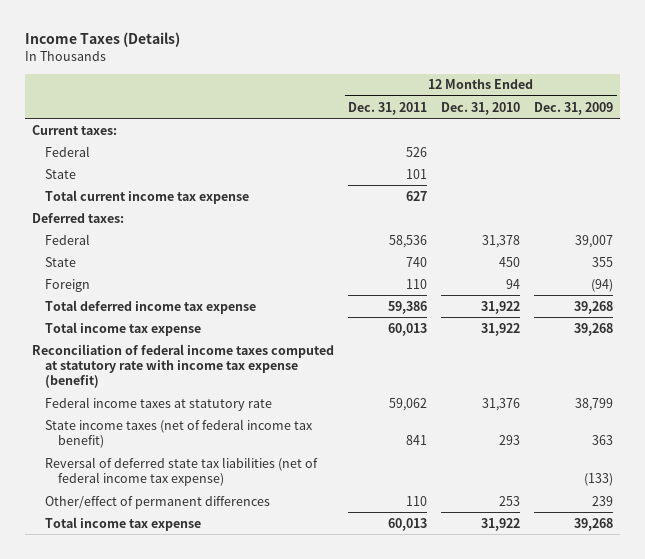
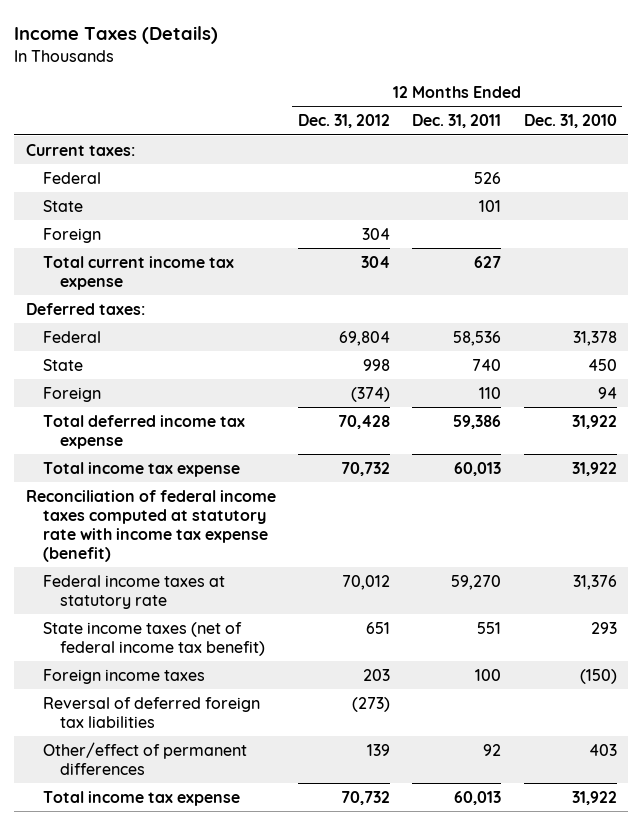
- | 12 Months Ended Dec. 31, 2011 | 12 Months Ended Dec. 31, 2010 | 12 Months Ended Dec. 31, 2009
+ | 12 Months Ended Dec. 31, 2012 | 12 Months Ended Dec. 31, 2011 | 12 Months Ended Dec. 31, 2010
+ Foreign | 304 | |
- Federal income taxes at statutory rate | 59,062 | 31,376 | 38,799
- State income taxes (net of federal income tax benefit) | 841 | 293 | 363
- Reversal of deferred state tax liabilities (net of federal income tax expense) | | | (133)
- Other/effect of permanent differences | 110 | 253 | 239
+ Federal income taxes at statutory rate | 70,012 | 59,270 | 31,376
+ State income taxes (net of federal income tax benefit) | 651 | 551 | 293
+ Foreign income taxes | 203 | 100 | (150)
+ Reversal of deferred foreign tax liabilities | (273) | |
+ Other/effect of permanent differences | 139 | 92 | 403

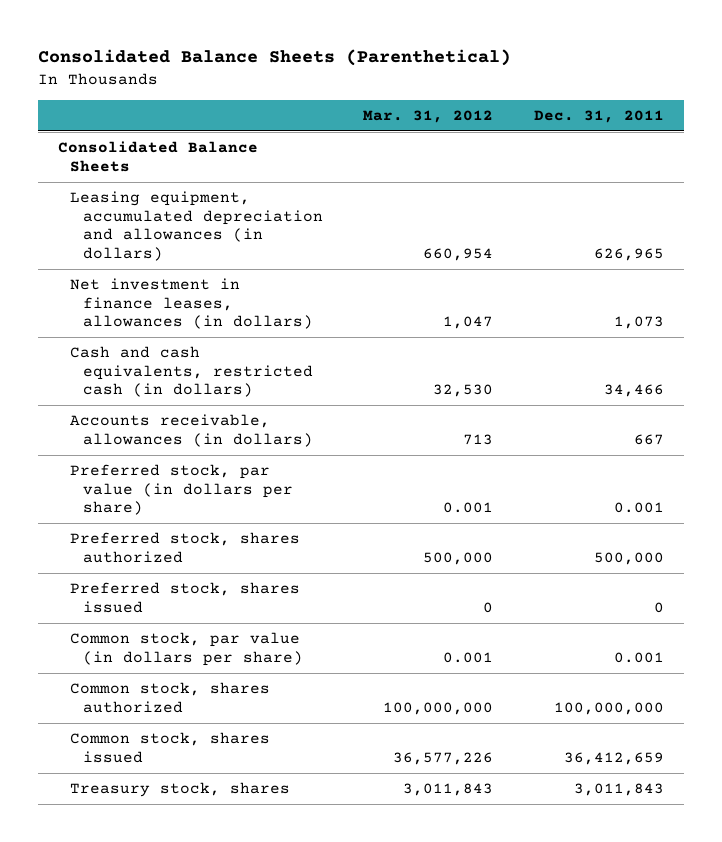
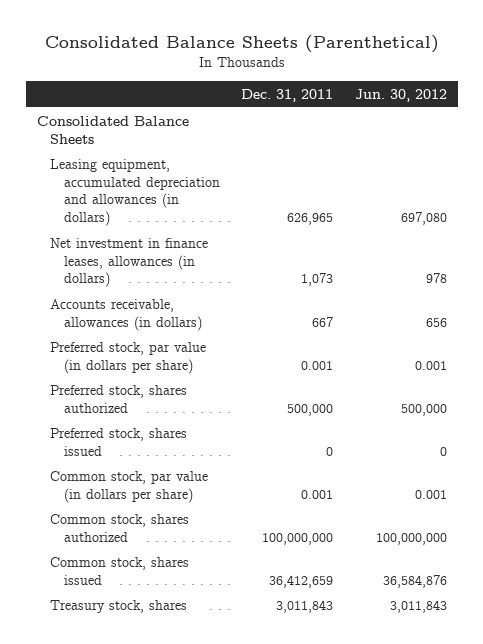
- | Mar. 31, 2012 | Dec. 31, 2011
+ | Dec. 31, 2011 | Jun. 30, 2012
- Cash and cash equivalents, restricted cash (in dollars) | 32,530 | 34,466

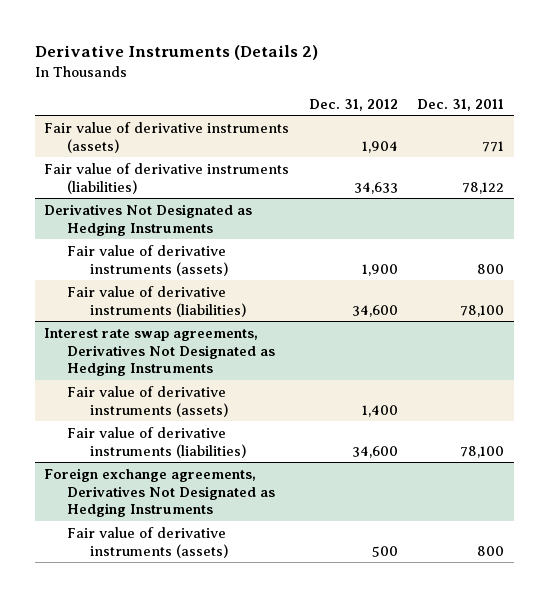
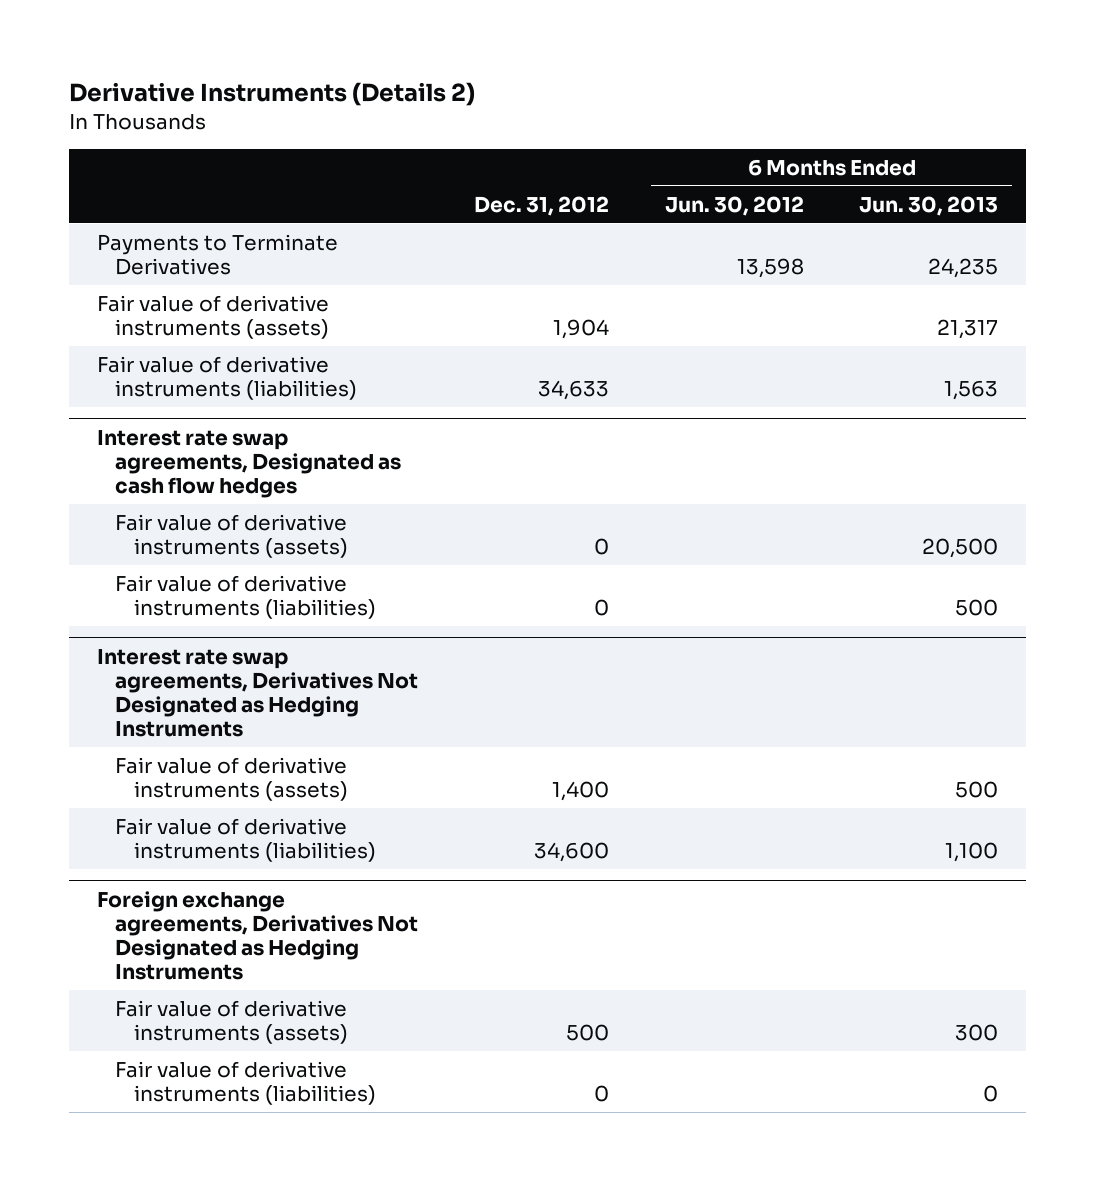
- | Dec. 31, 2012 | Dec. 31, 2011
+ | Dec. 31, 2012 | 6 Months Ended Jun. 30, 2012 | 6 Months Ended Jun. 30, 2013
+ Payments to Terminate Derivatives | | 13,598 | 24,235
- Derivatives Not Designated as Hedging Instruments
- Fair value of derivative instruments (assets) | 1,900 | 800
- Fair value of derivative instruments (liabilities) | 34,600 | 78,100
+ Interest rate swap agreements, Designated as cash flow hedges
+ Fair value of derivative instruments (assets) | 0 | | 20,500
+ Fair value of derivative instruments (liabilities) | 0 | | 500
@ Foreign exchange agreements, Derivatives Not Designated as Hedging Instruments
+ Fair value of derivative instruments (liabilities) | 0 | | 0

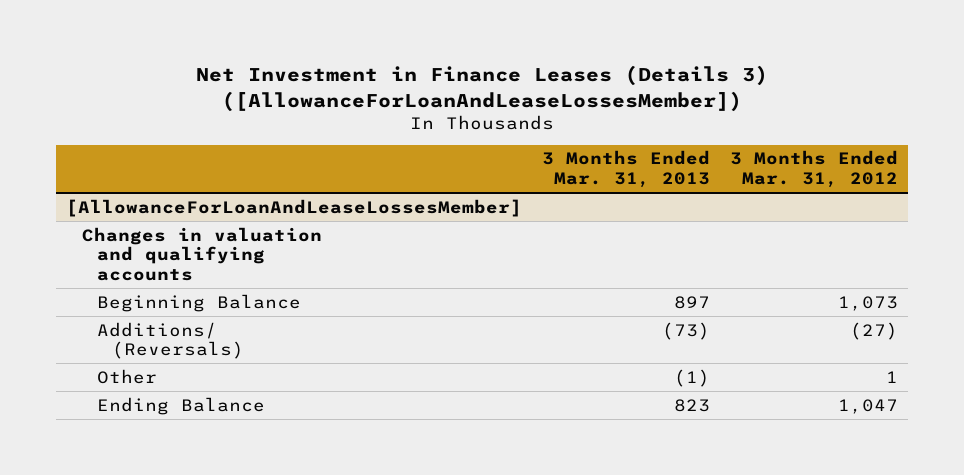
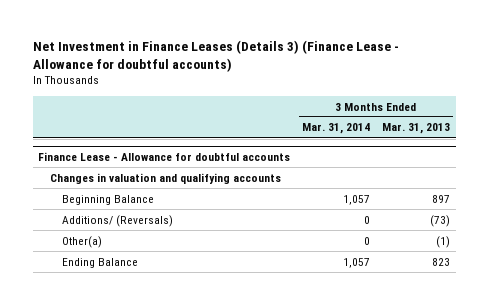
- Net Investment in Finance Leases (Details 3) ([AllowanceForLoanAndLeaseLossesMember])
+ Net Investment in Finance Leases (Details 3) (Finance Lease - Allowance for doubtful accounts)
- | 3 Months Ended Mar. 31, 2013 | 3 Months Ended Mar. 31, 2012
+ | 3 Months Ended Mar. 31, 2014 | 3 Months Ended Mar. 31, 2013
- [AllowanceForLoanAndLeaseLossesMember]
+ Finance Lease - Allowance for doubtful accounts
- Other | (1) | 1
+ Other(a) | 0 | (1)

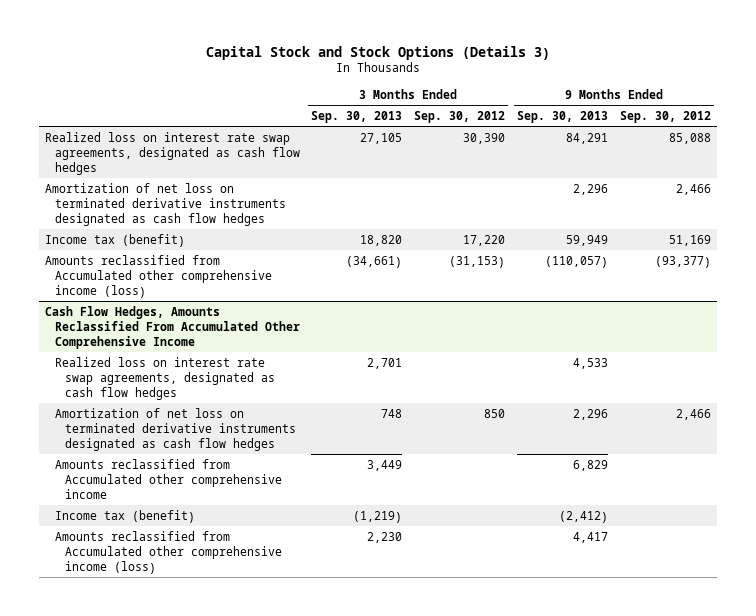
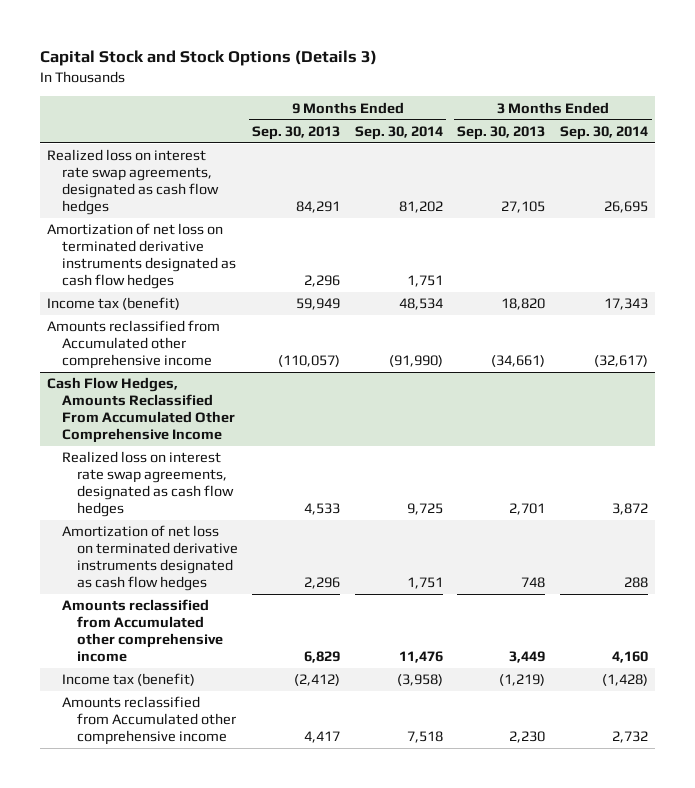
- | 3 Months Ended Sep. 30, 2013 | 3 Months Ended Sep. 30, 2012 | 9 Months Ended Sep. 30, 2013 | 9 Months Ended Sep. 30, 2012
+ | 9 Months Ended Sep. 30, 2013 | 9 Months Ended Sep. 30, 2014 | 3 Months Ended Sep. 30, 2013 | 3 Months Ended Sep. 30, 2014
- Amounts reclassified from Accumulated other comprehensive income (loss) | (34,661) | (31,153) | (110,057) | (93,377)
+ Amounts reclassified from Accumulated other comprehensive income | (110,057) | (91,990) | (34,661) | (32,617)
@ Cash Flow Hedges, Amounts Reclassified From Accumulated Other Comprehensive Income
- Amounts reclassified from Accumulated other comprehensive income (loss) | 2,230 | | 4,417 |
+ Amounts reclassified from Accumulated other comprehensive income | 4,417 | 7,518 | 2,230 | 2,732

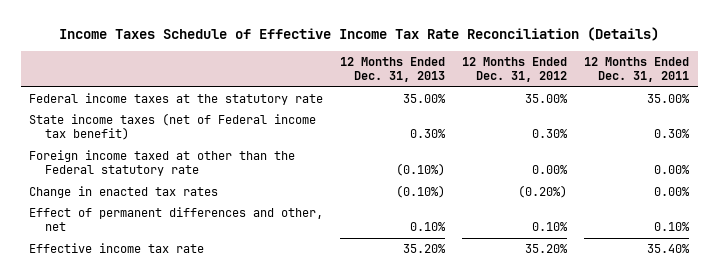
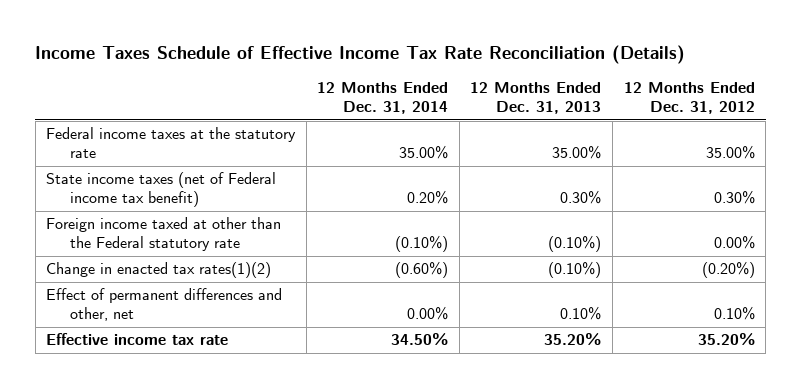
- | 12 Months Ended Dec. 31, 2013 | 12 Months Ended Dec. 31, 2012 | 12 Months Ended Dec. 31, 2011
+ | 12 Months Ended Dec. 31, 2014 | 12 Months Ended Dec. 31, 2013 | 12 Months Ended Dec. 31, 2012
- Change in enacted tax rates | (0.10%) | (0.20%) | 0.00%
+ Change in enacted tax rates(1)(2) | (0.60%) | (0.10%) | (0.20%)

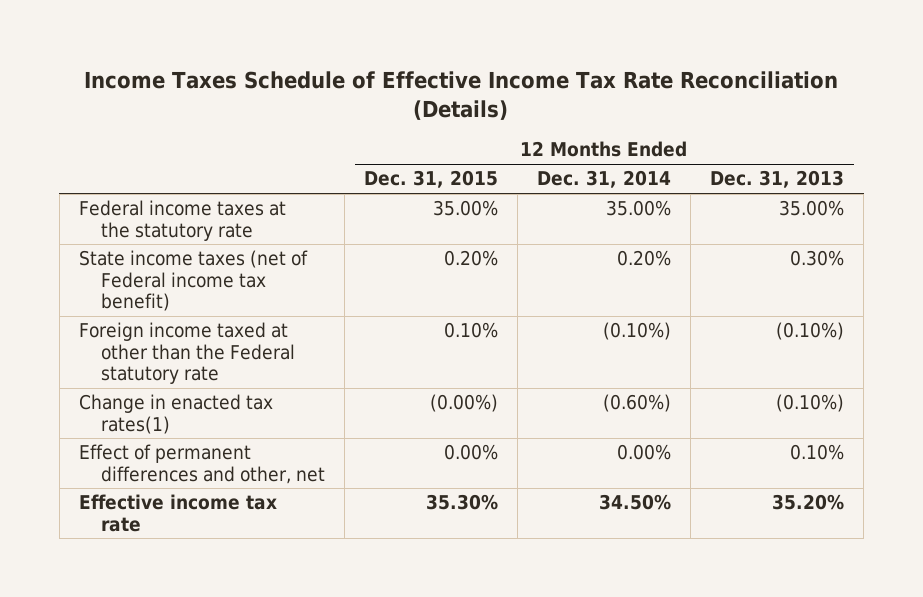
- | 12 Months Ended Dec. 31, 2014 | 12 Months Ended Dec. 31, 2013 | 12 Months Ended Dec. 31, 2012
+ | 12 Months Ended Dec. 31, 2015 | 12 Months Ended Dec. 31, 2014 | 12 Months Ended Dec. 31, 2013
- Change in enacted tax rates(1)(2) | (0.60%) | (0.10%) | (0.20%)
+ Change in enacted tax rates(1) | (0.00%) | (0.60%) | (0.10%)

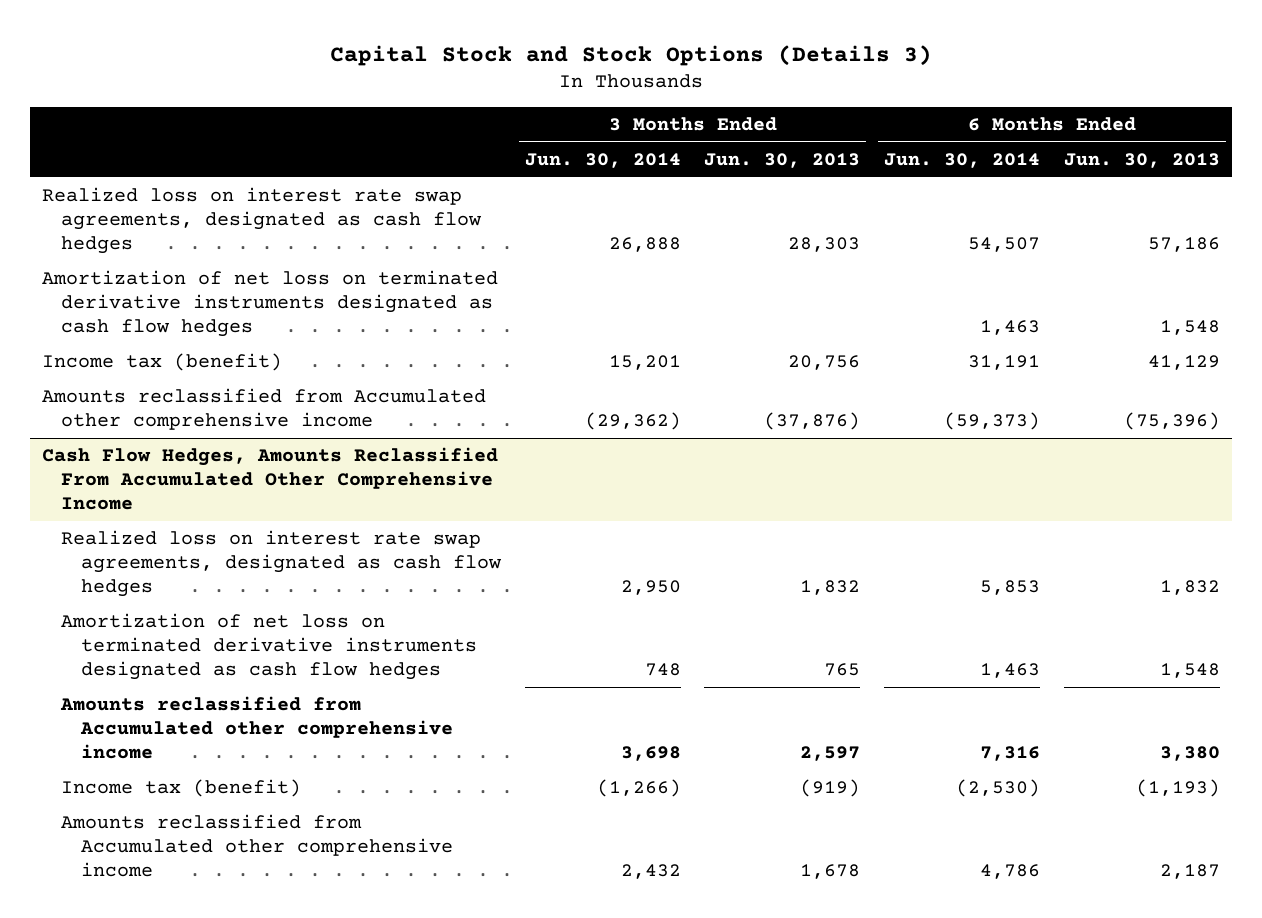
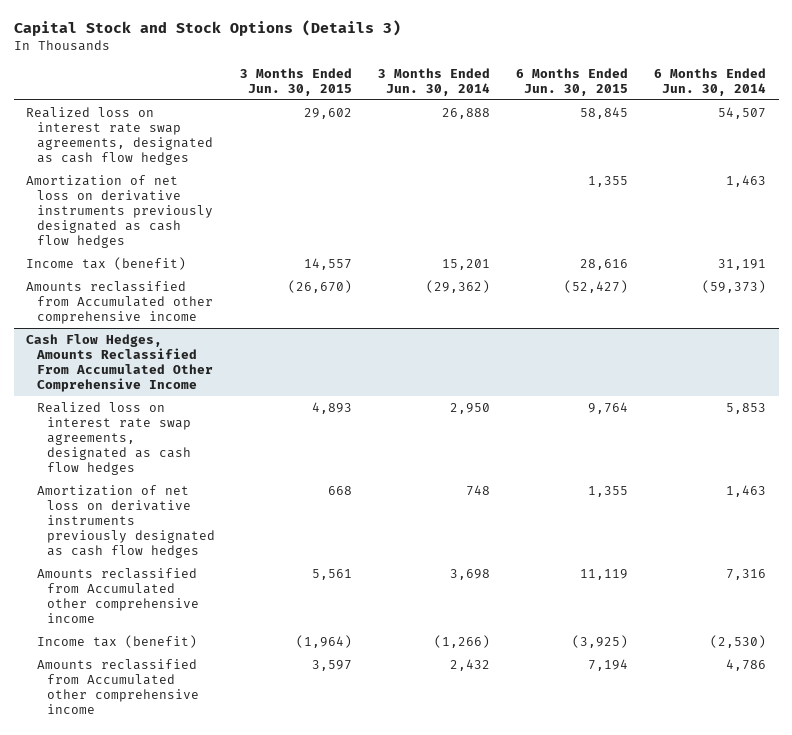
- | 3 Months Ended Jun. 30, 2014 | 3 Months Ended Jun. 30, 2013 | 6 Months Ended Jun. 30, 2014 | 6 Months Ended Jun. 30, 2013
+ | 3 Months Ended Jun. 30, 2015 | 3 Months Ended Jun. 30, 2014 | 6 Months Ended Jun. 30, 2015 | 6 Months Ended Jun. 30, 2014
- Amortization of net loss on terminated derivative instruments designated as cash flow hedges | | | 1,463 | 1,548
+ Amortization of net loss on derivative instruments previously designated as cash flow hedges | | | 1,355 | 1,463
@ Cash Flow Hedges, Amounts Reclassified From Accumulated Other Comprehensive Income
- Amortization of net loss on terminated derivative instruments designated as cash flow hedges | 748 | 765 | 1,463 | 1,548
+ Amortization of net loss on derivative instruments previously designated as cash flow hedges | 668 | 748 | 1,355 | 1,463

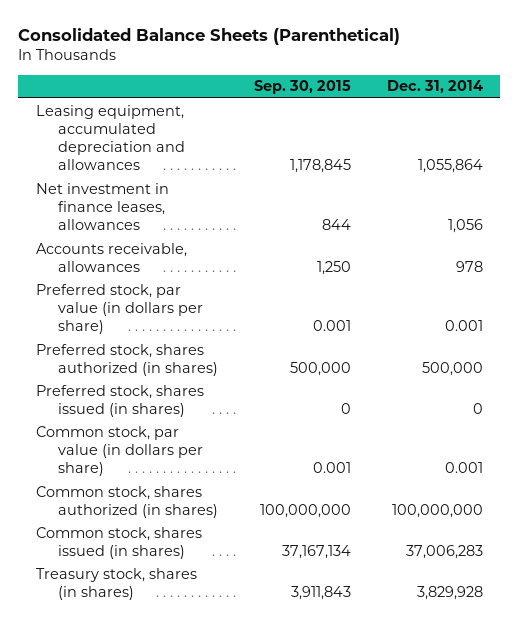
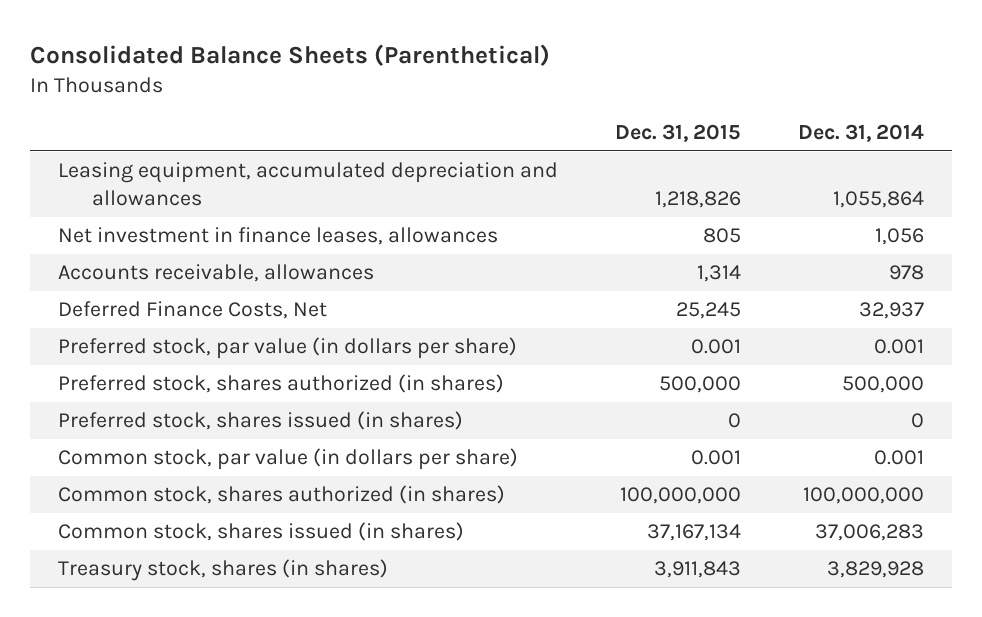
- | Sep. 30, 2015 | Dec. 31, 2014
+ | Dec. 31, 2015 | Dec. 31, 2014
+ Deferred Finance Costs, Net | 25,245 | 32,937

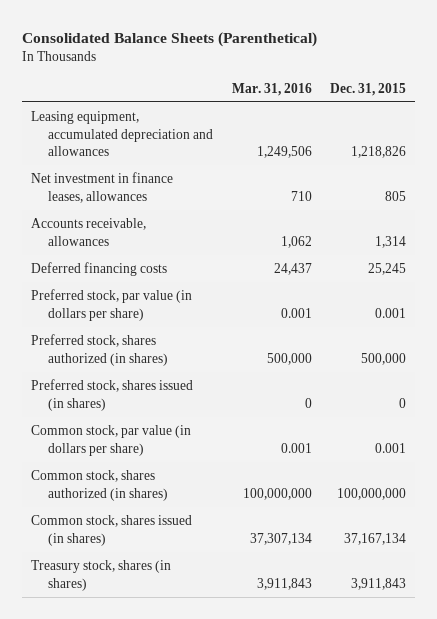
- | Dec. 31, 2015 | Dec. 31, 2014
+ | Mar. 31, 2016 | Dec. 31, 2015
- Deferred Finance Costs, Net | 25,245 | 32,937
+ Deferred financing costs | 24,437 | 25,245

